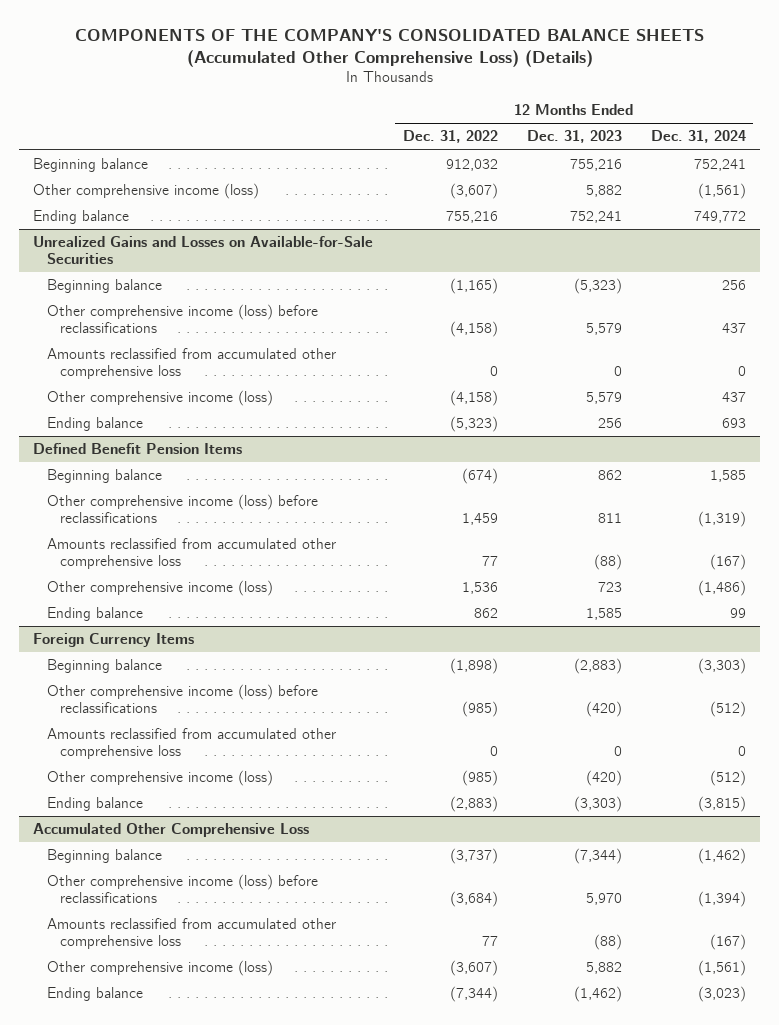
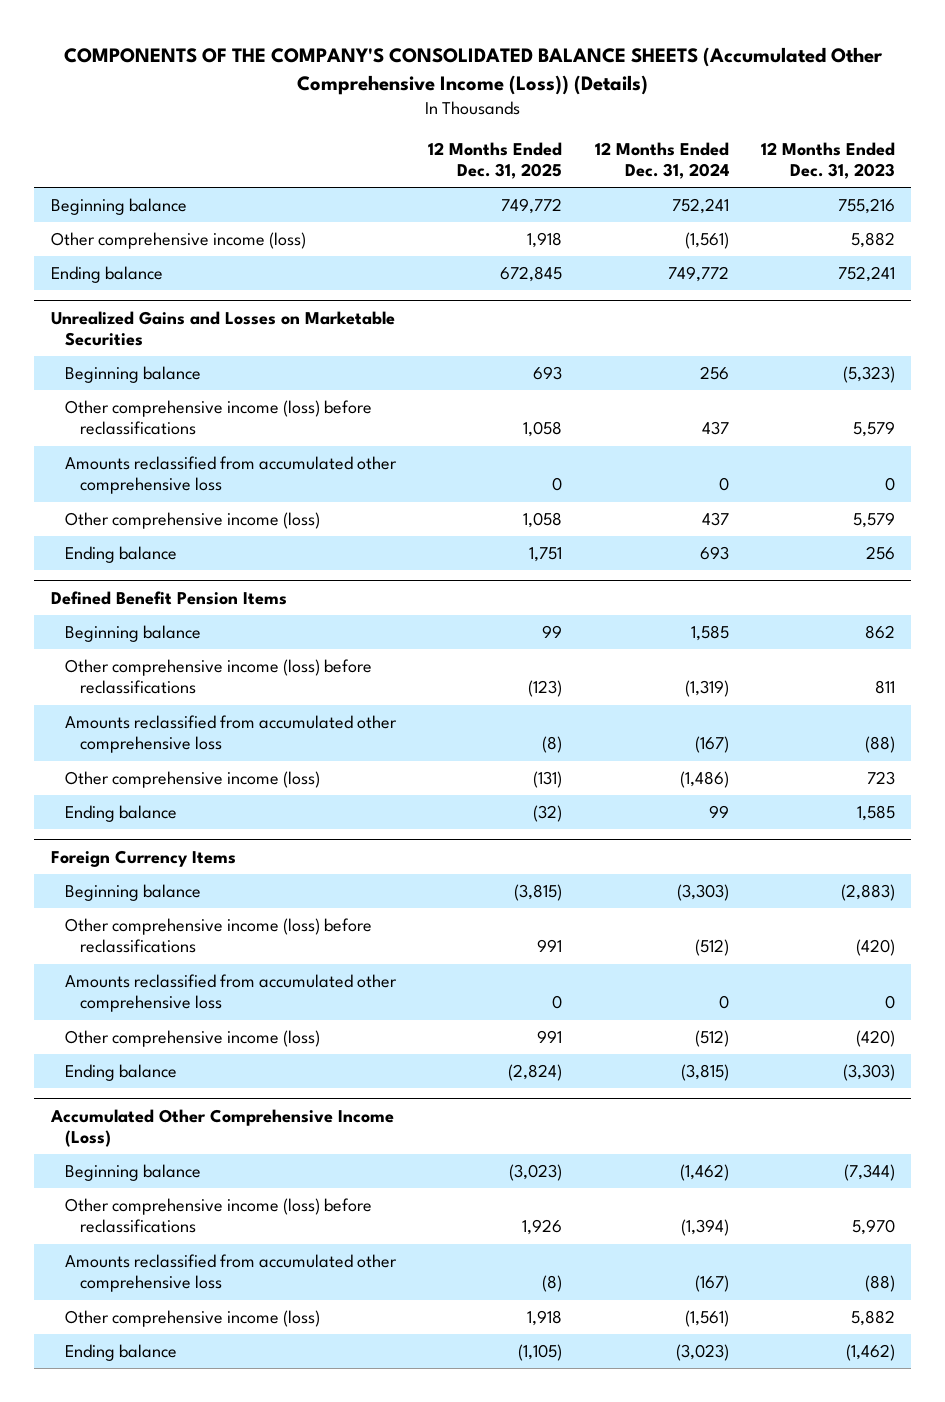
- COMPONENTS OF THE COMPANY'S CONSOLIDATED BALANCE SHEETS (Accumulated Other Comprehensive Loss) (Details)
+ COMPONENTS OF THE COMPANY'S CONSOLIDATED BALANCE SHEETS (Accumulated Other Comprehensive Income (Loss)) (Details)
- | 12 Months Ended Dec. 31, 2022 | 12 Months Ended Dec. 31, 2023 | 12 Months Ended Dec. 31, 2024
+ | 12 Months Ended Dec. 31, 2025 | 12 Months Ended Dec. 31, 2024 | 12 Months Ended Dec. 31, 2023
- Unrealized Gains and Losses on Available-for-Sale Securities
+ Unrealized Gains and Losses on Marketable Securities
- Accumulated Other Comprehensive Loss
+ Accumulated Other Comprehensive Income (Loss)

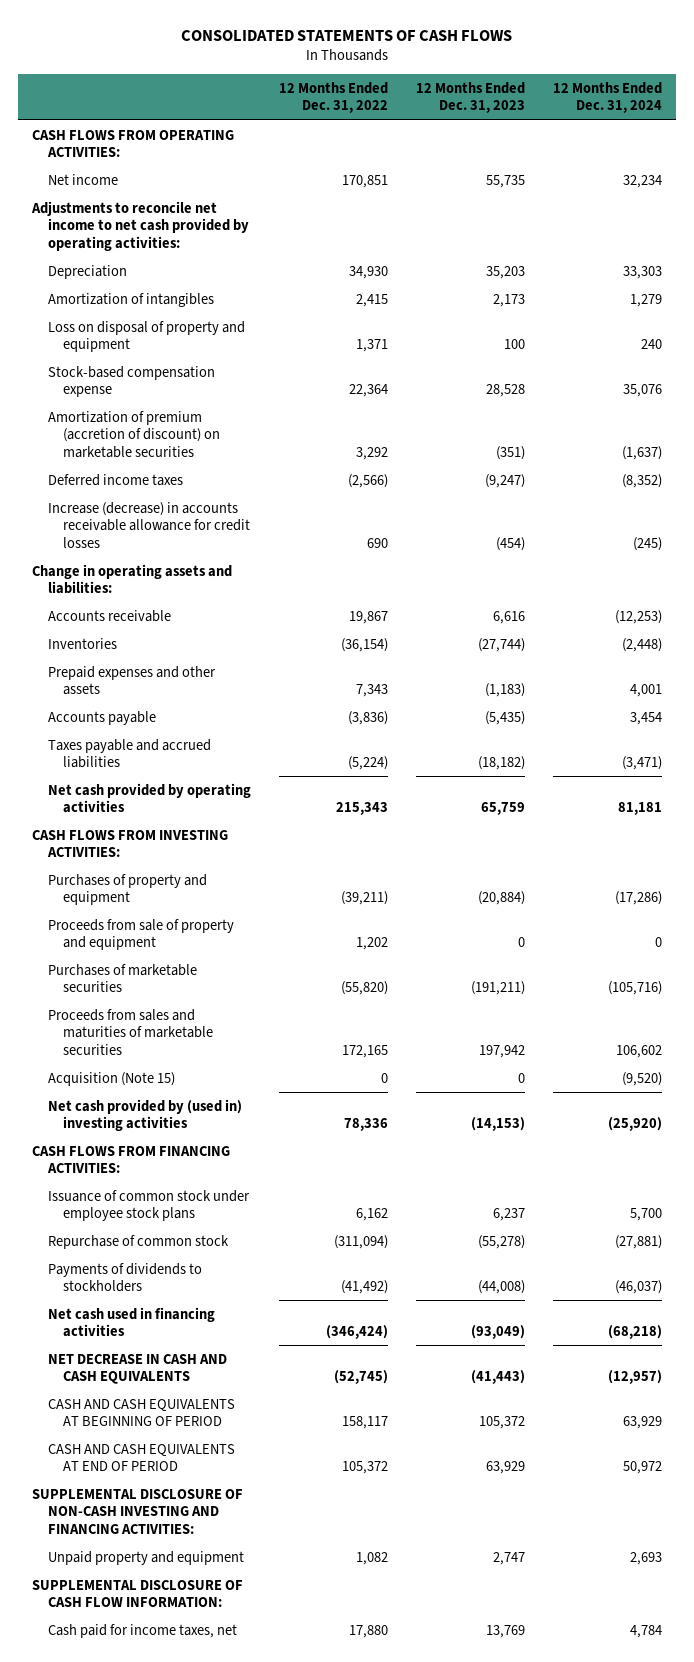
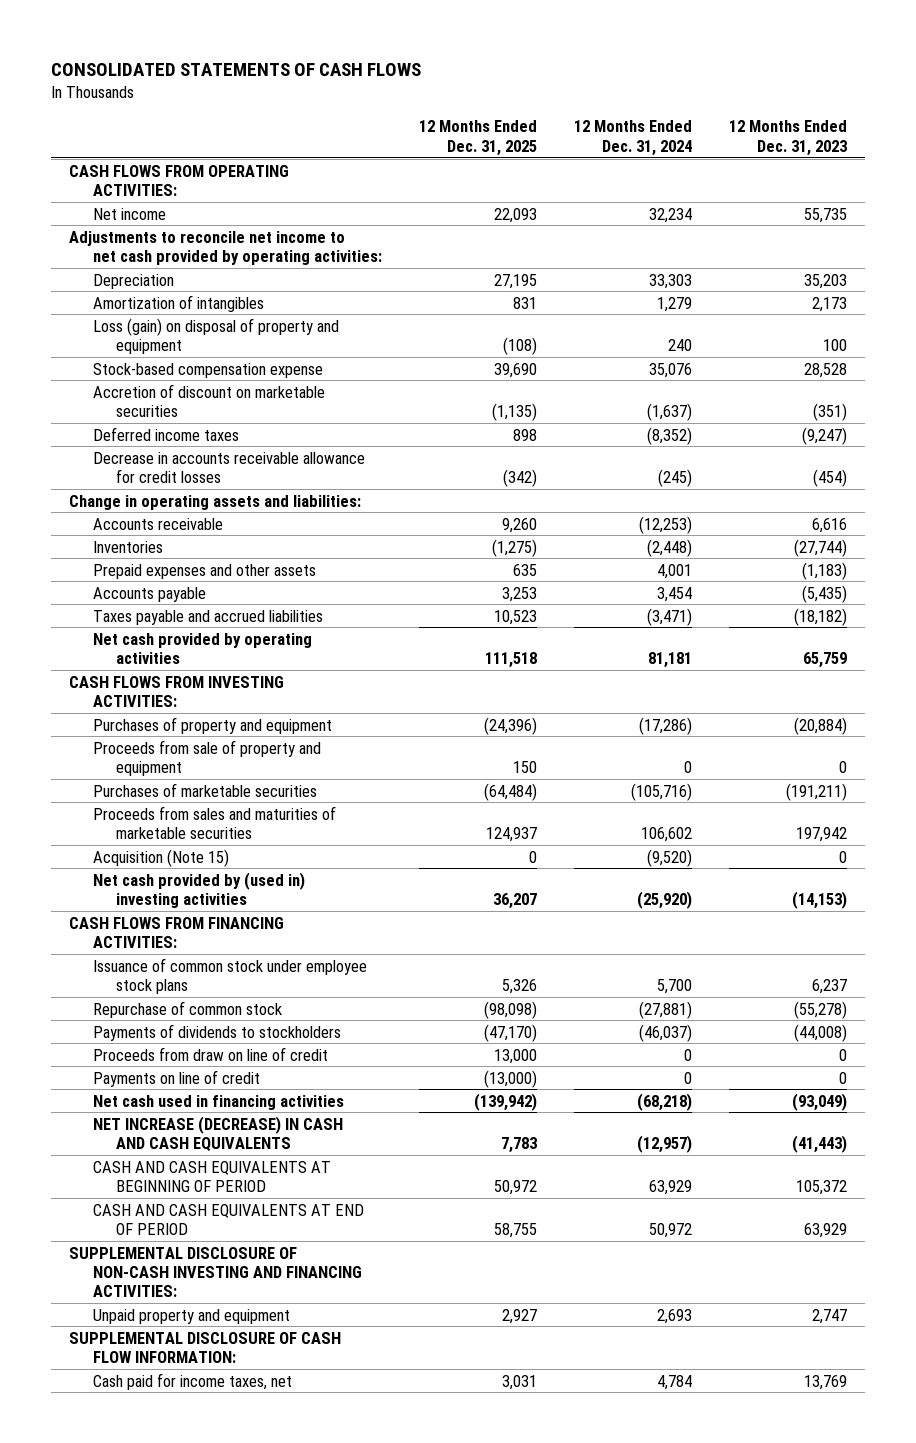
- | 12 Months Ended Dec. 31, 2022 | 12 Months Ended Dec. 31, 2023 | 12 Months Ended Dec. 31, 2024
+ | 12 Months Ended Dec. 31, 2025 | 12 Months Ended Dec. 31, 2024 | 12 Months Ended Dec. 31, 2023
- Loss on disposal of property and equipment | 1,371 | 100 | 240
+ Loss (gain) on disposal of property and equipment | (108) | 240 | 100
- Amortization of premium (accretion of discount) on marketable securities | 3,292 | (351) | (1,637)
+ Accretion of discount on marketable securities | (1,135) | (1,637) | (351)
- Increase (decrease) in accounts receivable allowance for credit losses | 690 | (454) | (245)
+ Decrease in accounts receivable allowance for credit losses | (342) | (245) | (454)
+ Proceeds from draw on line of credit | 13,000 | 0 | 0
+ Payments on line of credit | (13,000) | 0 | 0
- NET DECREASE IN CASH AND CASH EQUIVALENTS | (52,745) | (41,443) | (12,957)
+ NET INCREASE (DECREASE) IN CASH AND CASH EQUIVALENTS | 7,783 | (12,957) | (41,443)

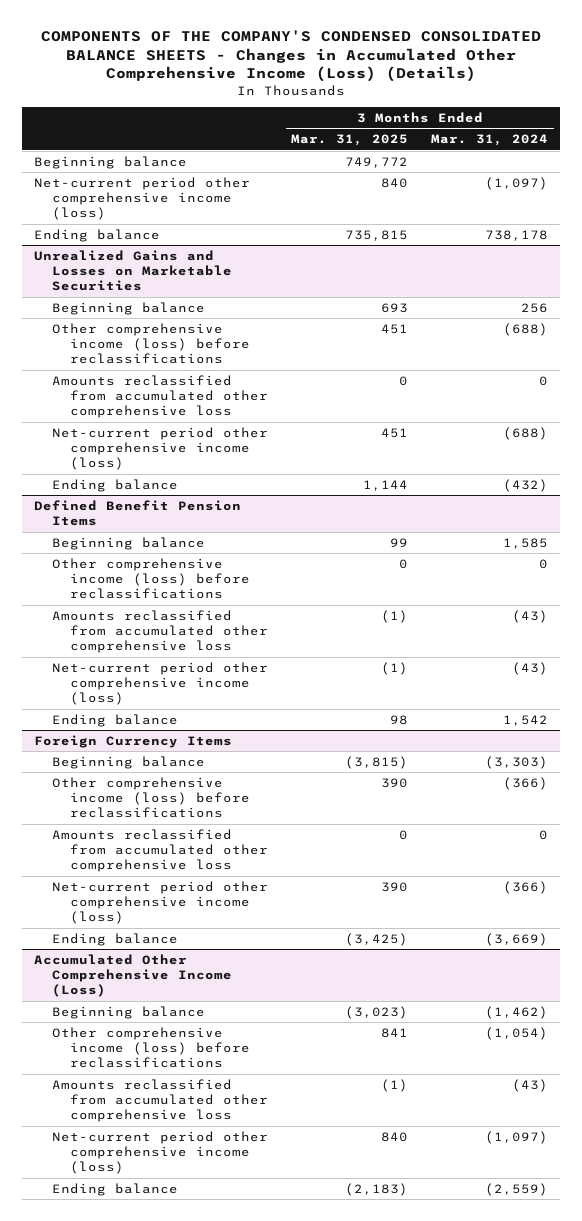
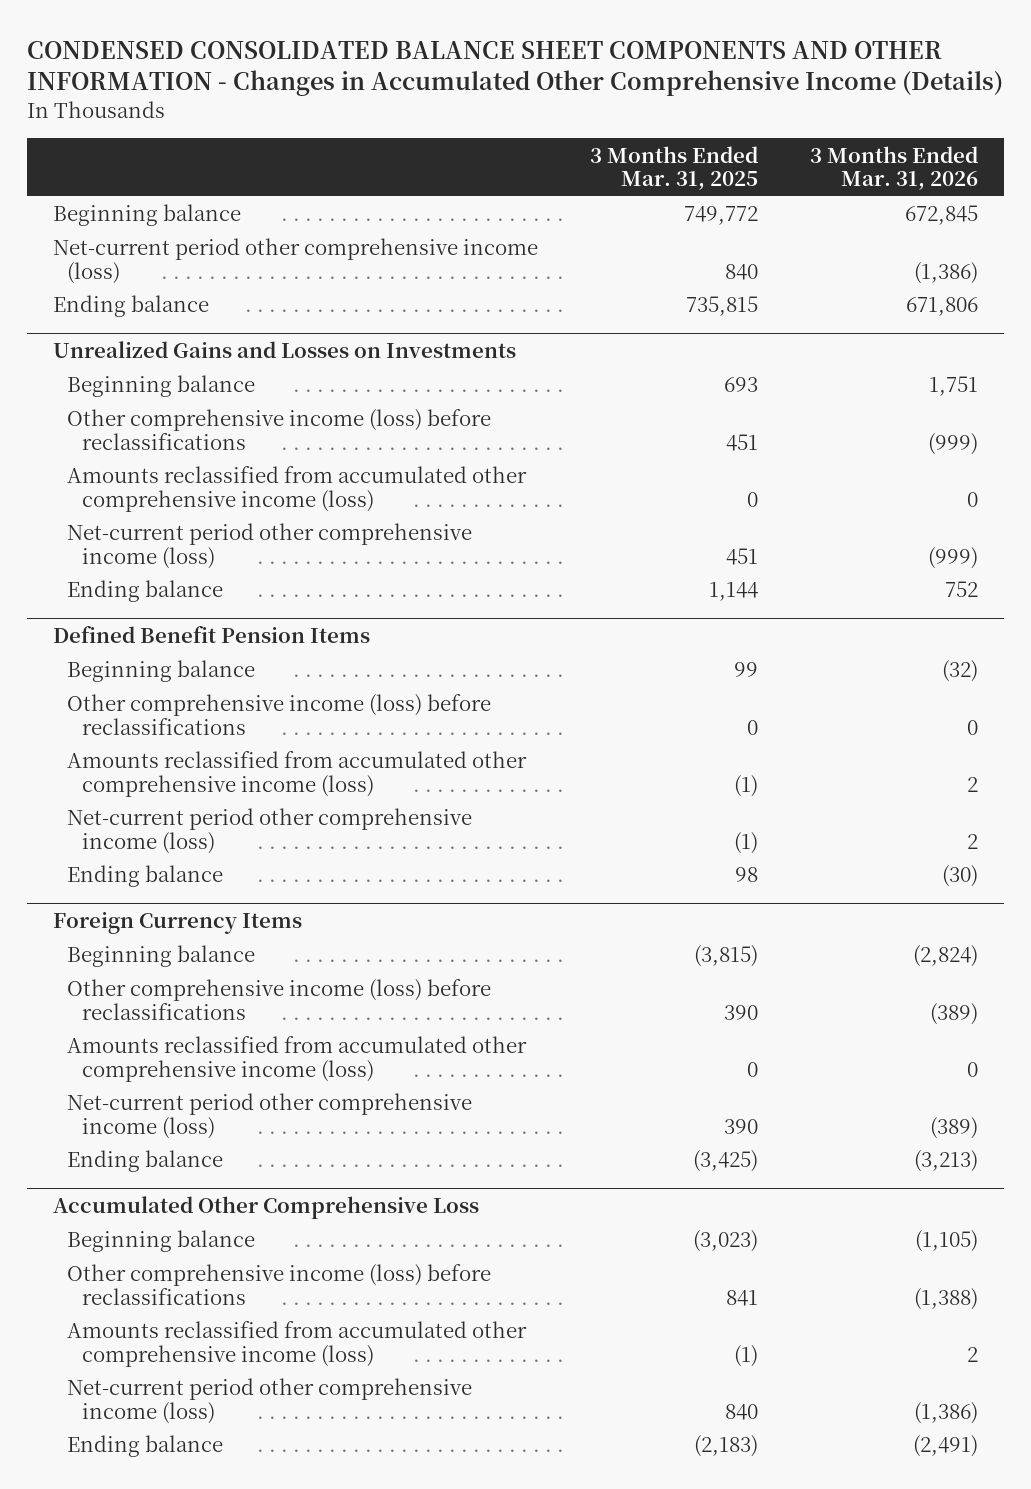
- COMPONENTS OF THE COMPANY'S CONDENSED CONSOLIDATED BALANCE SHEETS - Changes in Accumulated Other Comprehensive Income (Loss) (Details)
+ CONDENSED CONSOLIDATED BALANCE SHEET COMPONENTS AND OTHER INFORMATION - Changes in Accumulated Other Comprehensive Income (Details)
- | 3 Months Ended Mar. 31, 2025 | 3 Months Ended Mar. 31, 2024
+ | 3 Months Ended Mar. 31, 2025 | 3 Months Ended Mar. 31, 2026
- Unrealized Gains and Losses on Marketable Securities
+ Unrealized Gains and Losses on Investments
- Amounts reclassified from accumulated other comprehensive loss | 0 | 0
+ Amounts reclassified from accumulated other comprehensive income (loss) | 0 | 0
@ Defined Benefit Pension Items
- Amounts reclassified from accumulated other comprehensive loss | (1) | (43)
+ Amounts reclassified from accumulated other comprehensive income (loss) | (1) | 2
@ Foreign Currency Items
- Amounts reclassified from accumulated other comprehensive loss | 0 | 0
+ Amounts reclassified from accumulated other comprehensive income (loss) | 0 | 0
- Accumulated Other Comprehensive Income (Loss)
+ Accumulated Other Comprehensive Loss
- Amounts reclassified from accumulated other comprehensive loss | (1) | (43)
+ Amounts reclassified from accumulated other comprehensive income (loss) | (1) | 2

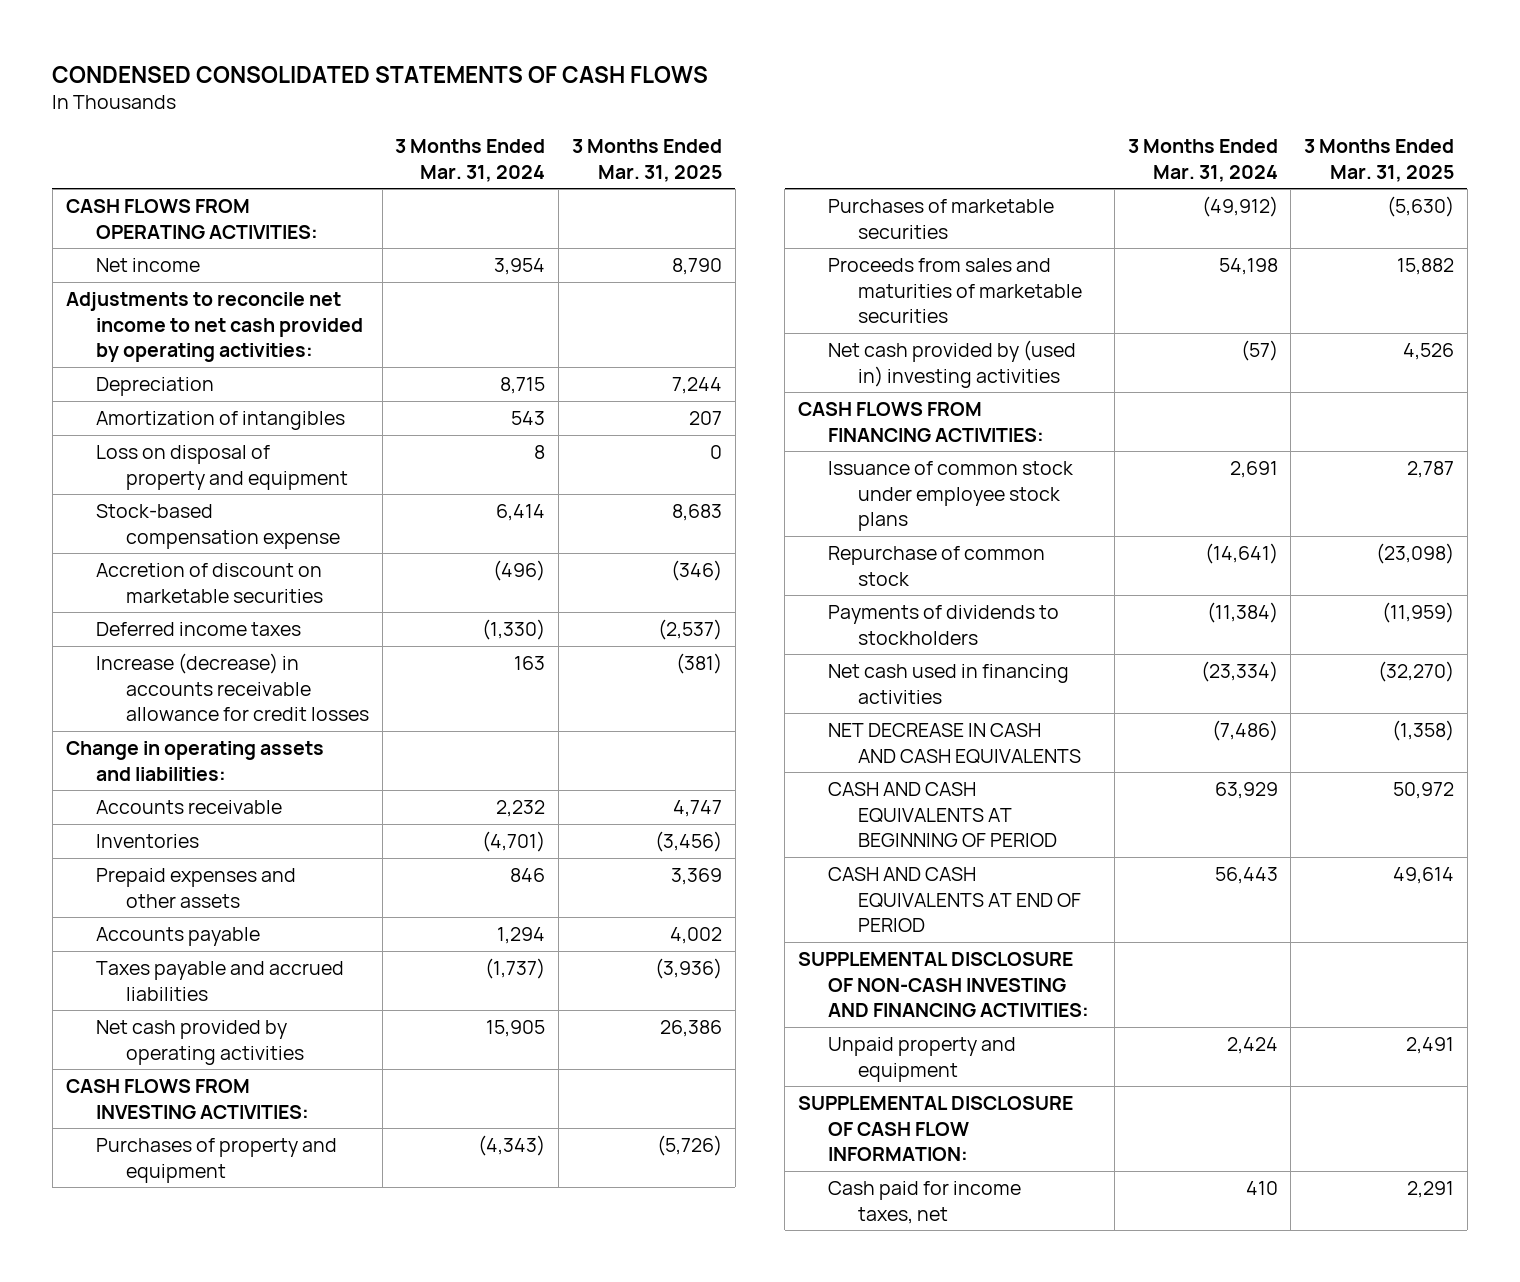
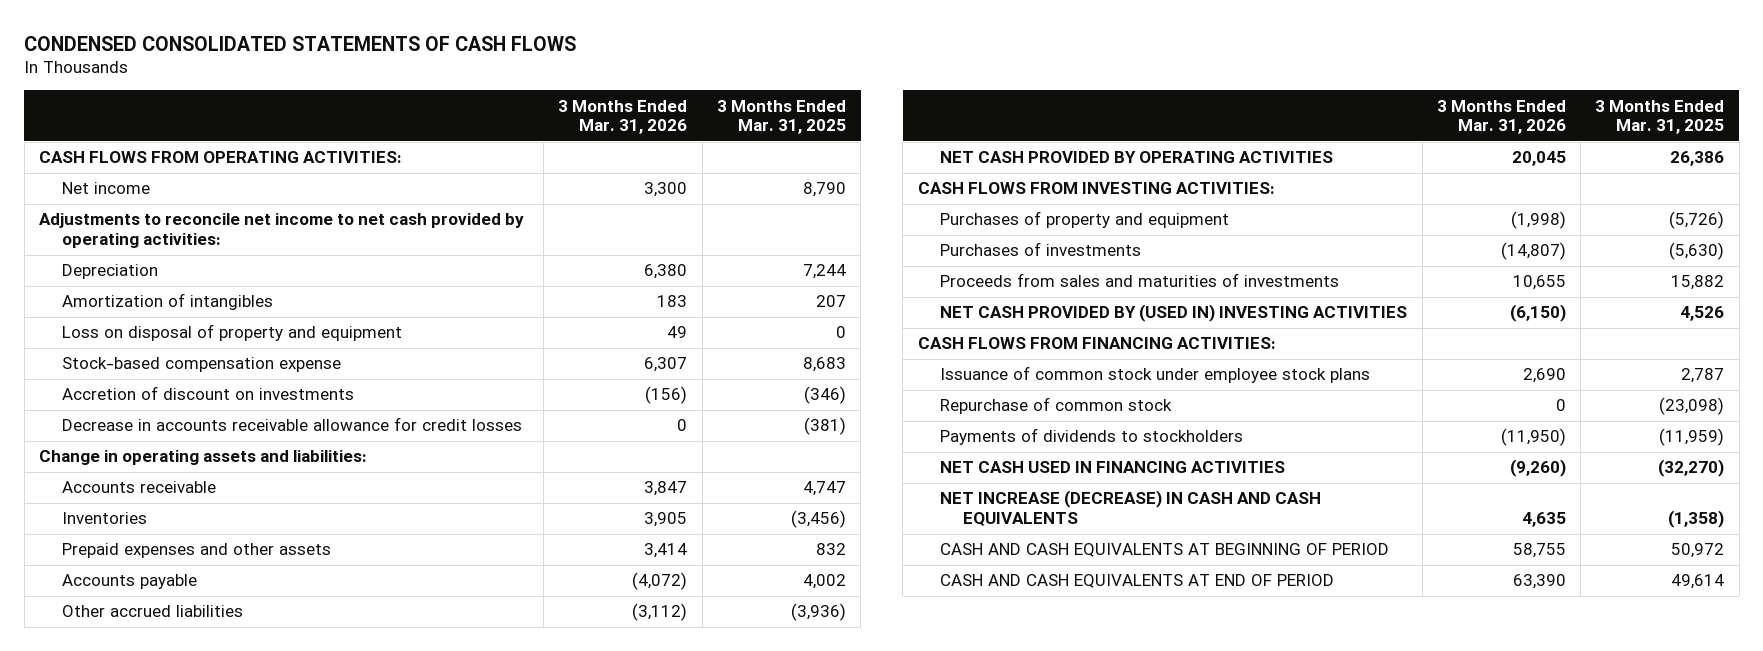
- | 3 Months Ended Mar. 31, 2024 | 3 Months Ended Mar. 31, 2025
+ | 3 Months Ended Mar. 31, 2026 | 3 Months Ended Mar. 31, 2025
- Accretion of discount on marketable securities | (496) | (346)
- Deferred income taxes | (1,330) | (2,537)
- Increase (decrease) in accounts receivable allowance for credit losses | 163 | (381)
+ Accretion of discount on investments | (156) | (346)
+ Decrease in accounts receivable allowance for credit losses | 0 | (381)
- Prepaid expenses and other assets | 846 | 3,369
+ Prepaid expenses and other assets | 3,414 | 832
- Taxes payable and accrued liabilities | (1,737) | (3,936)
- Net cash provided by operating activities | 15,905 | 26,386
+ Other accrued liabilities | (3,112) | (3,936)
+ NET CASH PROVIDED BY OPERATING ACTIVITIES | 20,045 | 26,386
- Purchases of marketable securities | (49,912) | (5,630)
- Proceeds from sales and maturities of marketable securities | 54,198 | 15,882
- Net cash provided by (used in) investing activities | (57) | 4,526
+ Purchases of investments | (14,807) | (5,630)
+ Proceeds from sales and maturities of investments | 10,655 | 15,882
+ NET CASH PROVIDED BY (USED IN) INVESTING ACTIVITIES | (6,150) | 4,526
- Net cash used in financing activities | (23,334) | (32,270)
- NET DECREASE IN CASH AND CASH EQUIVALENTS | (7,486) | (1,358)
+ NET CASH USED IN FINANCING ACTIVITIES | (9,260) | (32,270)
+ NET INCREASE (DECREASE) IN CASH AND CASH EQUIVALENTS | 4,635 | (1,358)
- SUPPLEMENTAL DISCLOSURE OF NON-CASH INVESTING AND FINANCING ACTIVITIES:
- Unpaid property and equipment | 2,424 | 2,491
- SUPPLEMENTAL DISCLOSURE OF CASH FLOW INFORMATION:
- Cash paid for income taxes, net | 410 | 2,291

